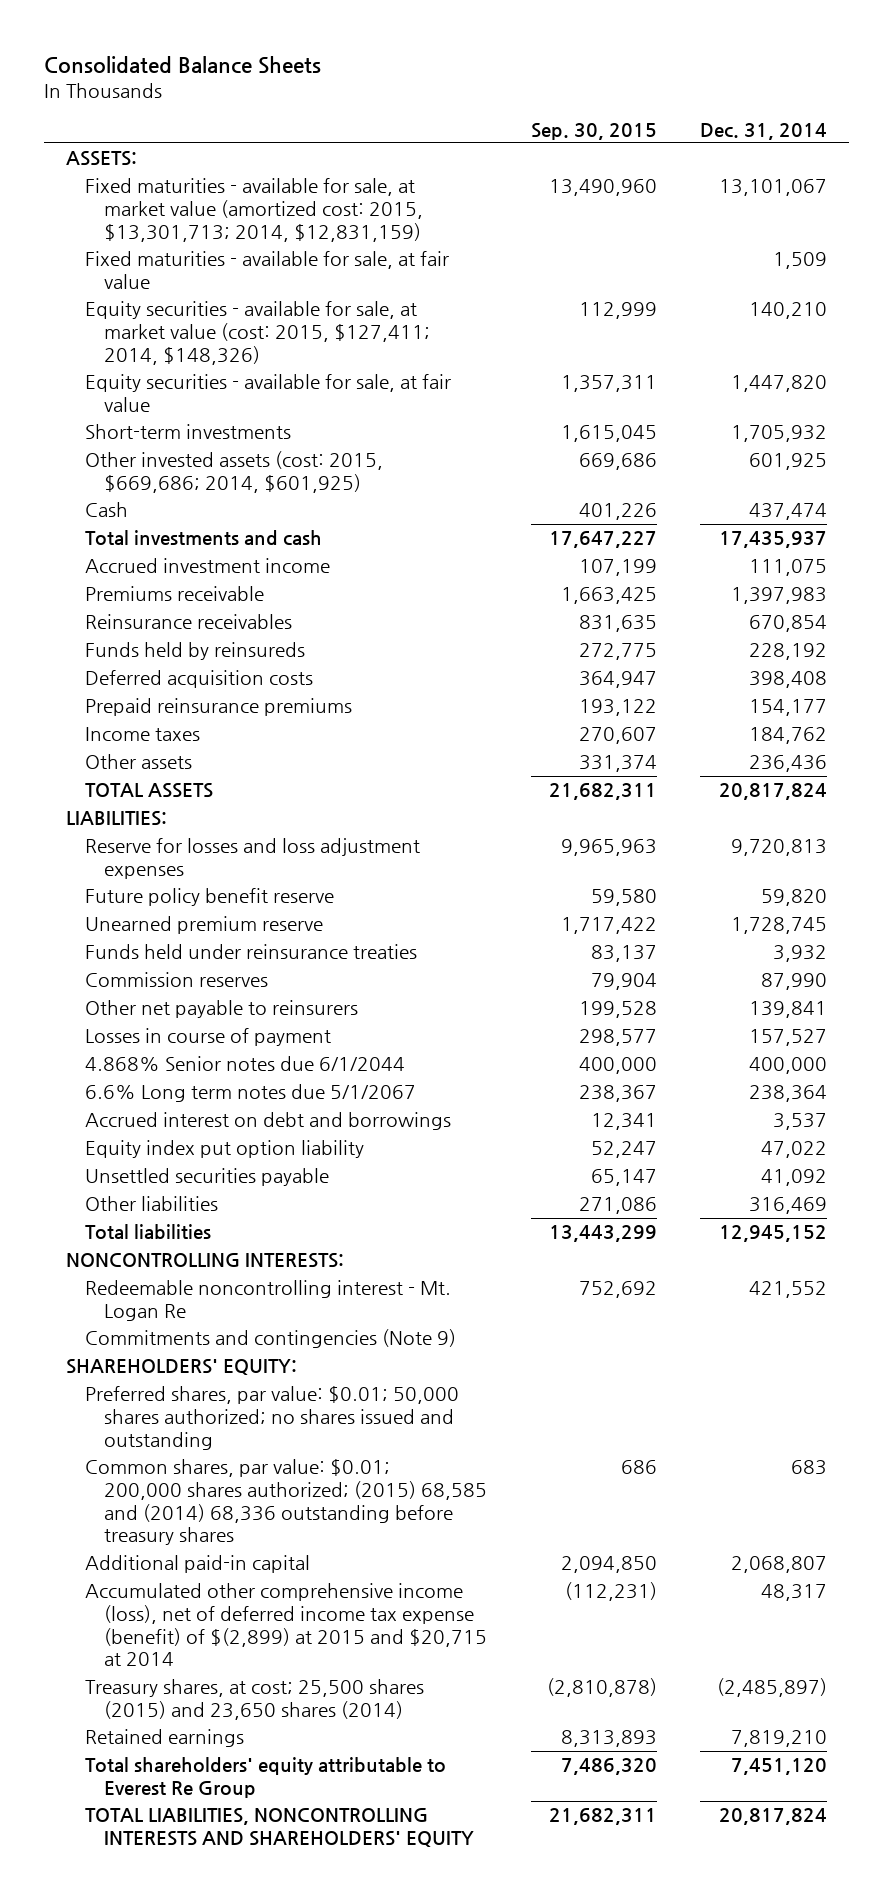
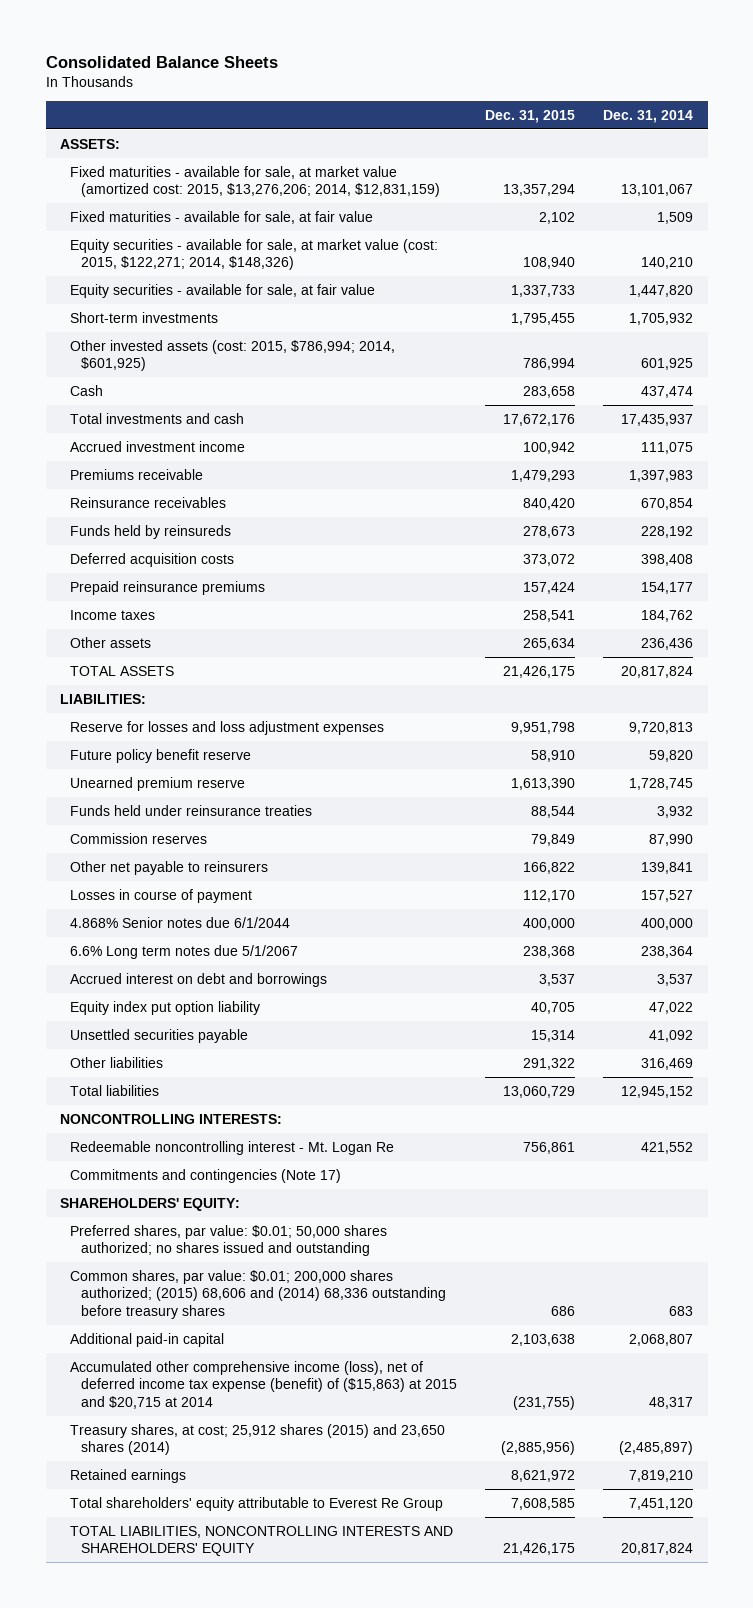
- | Sep. 30, 2015 | Dec. 31, 2014
+ | Dec. 31, 2015 | Dec. 31, 2014
- Fixed maturities - available for sale, at market value (amortized cost: 2015, $13,301,713; 2014, $12,831,159) | 13,490,960 | 13,101,067
+ Fixed maturities - available for sale, at market value (amortized cost: 2015, $13,276,206; 2014, $12,831,159) | 13,357,294 | 13,101,067
- Equity securities - available for sale, at market value (cost: 2015, $127,411; 2014, $148,326) | 112,999 | 140,210
+ Equity securities - available for sale, at market value (cost: 2015, $122,271; 2014, $148,326) | 108,940 | 140,210
- Other invested assets (cost: 2015, $669,686; 2014, $601,925) | 669,686 | 601,925
+ Other invested assets (cost: 2015, $786,994; 2014, $601,925) | 786,994 | 601,925
- Commitments and contingencies (Note 9)
+ Commitments and contingencies (Note 17)
- Common shares, par value: $0.01; 200,000 shares authorized; (2015) 68,585 and (2014) 68,336 outstanding before treasury shares | 686 | 683
+ Common shares, par value: $0.01; 200,000 shares authorized; (2015) 68,606 and (2014) 68,336 outstanding before treasury shares | 686 | 683
- Accumulated other comprehensive income (loss), net of deferred income tax expense (benefit) of $(2,899) at 2015 and $20,715 at 2014 | (112,231) | 48,317
- Treasury shares, at cost; 25,500 shares (2015) and 23,650 shares (2014) | (2,810,878) | (2,485,897)
+ Accumulated other comprehensive income (loss), net of deferred income tax expense (benefit) of ($15,863) at 2015 and $20,715 at 2014 | (231,755) | 48,317
+ Treasury shares, at cost; 25,912 shares (2015) and 23,650 shares (2014) | (2,885,956) | (2,485,897)

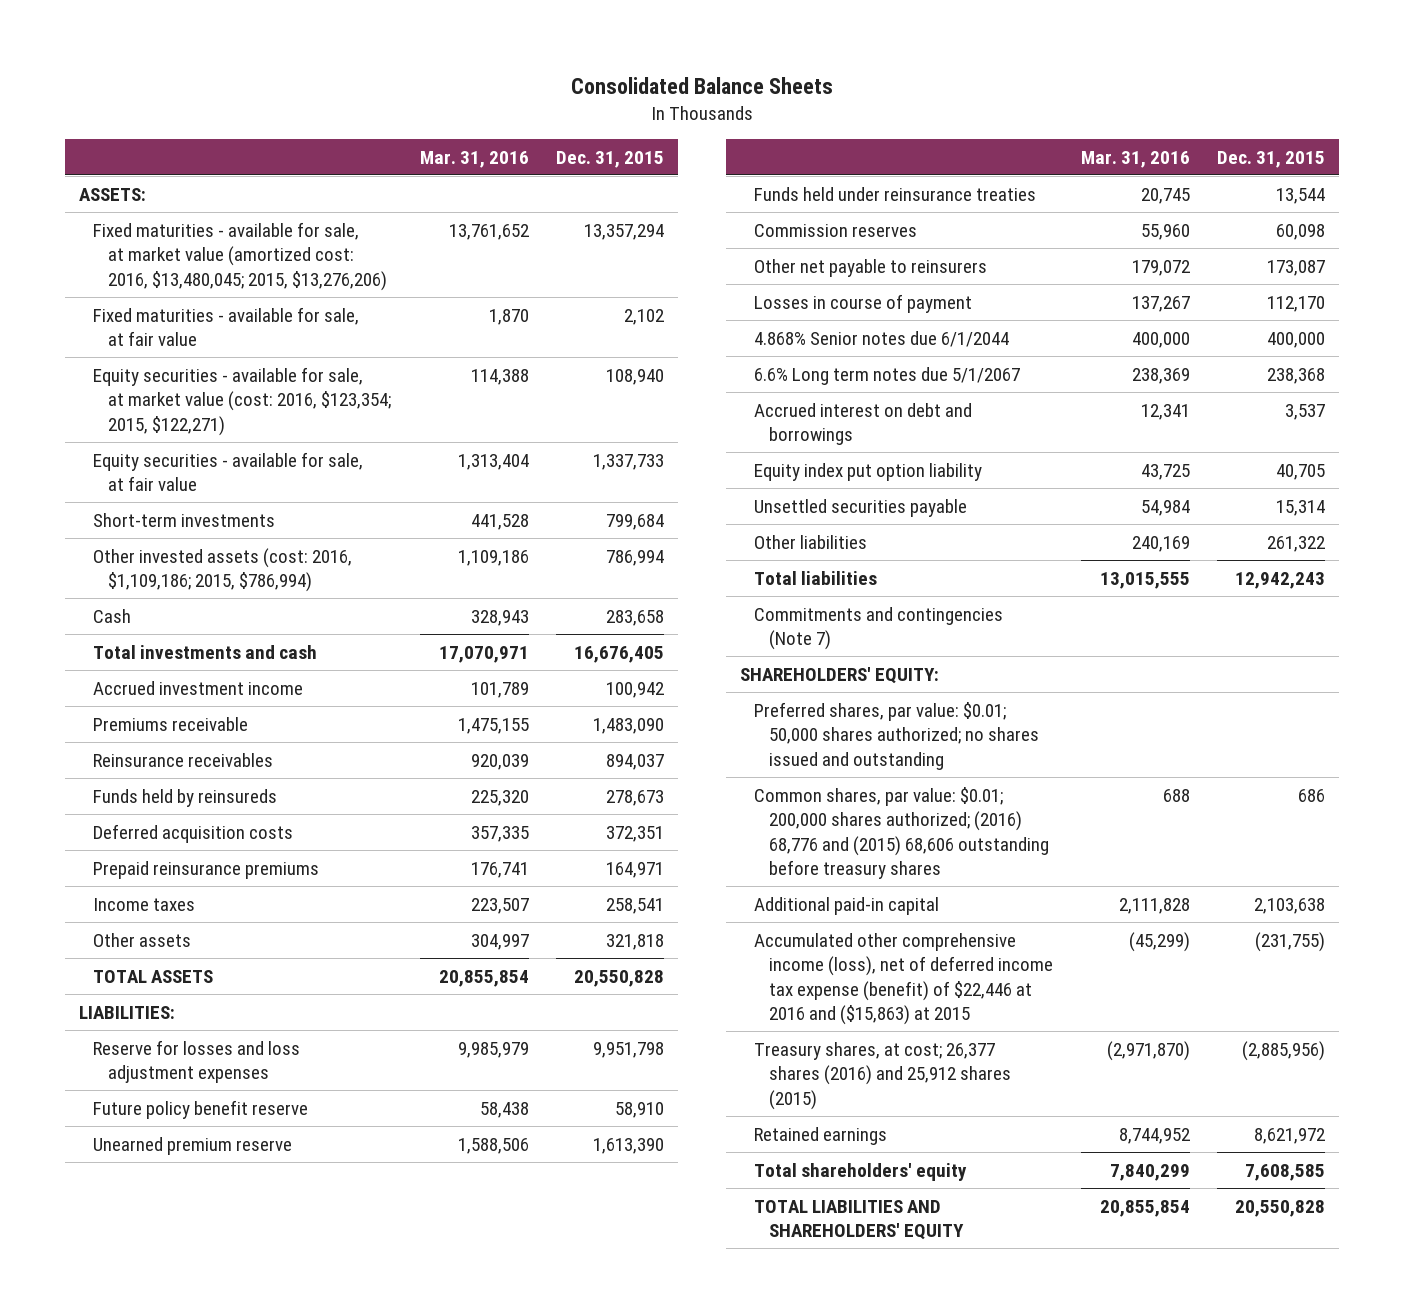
- | Dec. 31, 2015 | Dec. 31, 2014
+ | Mar. 31, 2016 | Dec. 31, 2015
- Fixed maturities - available for sale, at market value (amortized cost: 2015, $13,276,206; 2014, $12,831,159) | 13,357,294 | 13,101,067
+ Fixed maturities - available for sale, at market value (amortized cost: 2016, $13,480,045; 2015, $13,276,206) | 13,761,652 | 13,357,294
- Equity securities - available for sale, at market value (cost: 2015, $122,271; 2014, $148,326) | 108,940 | 140,210
+ Equity securities - available for sale, at market value (cost: 2016, $123,354; 2015, $122,271) | 114,388 | 108,940
- Short-term investments | 1,795,455 | 1,705,932
- Other invested assets (cost: 2015, $786,994; 2014, $601,925) | 786,994 | 601,925
+ Short-term investments | 441,528 | 799,684
+ Other invested assets (cost: 2016, $1,109,186; 2015, $786,994) | 1,109,186 | 786,994
- Total investments and cash | 17,672,176 | 17,435,937
+ Total investments and cash | 17,070,971 | 16,676,405
- Premiums receivable | 1,479,293 | 1,397,983
- Reinsurance receivables | 840,420 | 670,854
+ Premiums receivable | 1,475,155 | 1,483,090
+ Reinsurance receivables | 920,039 | 894,037
- Deferred acquisition costs | 373,072 | 398,408
- Prepaid reinsurance premiums | 157,424 | 154,177
+ Deferred acquisition costs | 357,335 | 372,351
+ Prepaid reinsurance premiums | 176,741 | 164,971
- Other assets | 265,634 | 236,436
- TOTAL ASSETS | 21,426,175 | 20,817,824
+ Other assets | 304,997 | 321,818
+ TOTAL ASSETS | 20,855,854 | 20,550,828
- Funds held under reinsurance treaties | 88,544 | 3,932
- Commission reserves | 79,849 | 87,990
- Other net payable to reinsurers | 166,822 | 139,841
+ Funds held under reinsurance treaties | 20,745 | 13,544
+ Commission reserves | 55,960 | 60,098
+ Other net payable to reinsurers | 179,072 | 173,087
- Other liabilities | 291,322 | 316,469
- Total liabilities | 13,060,729 | 12,945,152
- NONCONTROLLING INTERESTS:
- Redeemable noncontrolling interest - Mt. Logan Re | 756,861 | 421,552
- Commitments and contingencies (Note 17)
+ Other liabilities | 240,169 | 261,322
+ Total liabilities | 13,015,555 | 12,942,243
+ Commitments and contingencies (Note 7)
- Common shares, par value: $0.01; 200,000 shares authorized; (2015) 68,606 and (2014) 68,336 outstanding before treasury shares | 686 | 683
+ Common shares, par value: $0.01; 200,000 shares authorized; (2016) 68,776 and (2015) 68,606 outstanding before treasury shares | 688 | 686
- Accumulated other comprehensive income (loss), net of deferred income tax expense (benefit) of ($15,863) at 2015 and $20,715 at 2014 | (231,755) | 48,317
- Treasury shares, at cost; 25,912 shares (2015) and 23,650 shares (2014) | (2,885,956) | (2,485,897)
+ Accumulated other comprehensive income (loss), net of deferred income tax expense (benefit) of $22,446 at 2016 and ($15,863) at 2015 | (45,299) | (231,755)
+ Treasury shares, at cost; 26,377 shares (2016) and 25,912 shares (2015) | (2,971,870) | (2,885,956)
- Total shareholders' equity attributable to Everest Re Group | 7,608,585 | 7,451,120
- TOTAL LIABILITIES, NONCONTROLLING INTERESTS AND SHAREHOLDERS' EQUITY | 21,426,175 | 20,817,824
+ Total shareholders' equity | 7,840,299 | 7,608,585
+ TOTAL LIABILITIES AND SHAREHOLDERS' EQUITY | 20,855,854 | 20,550,828

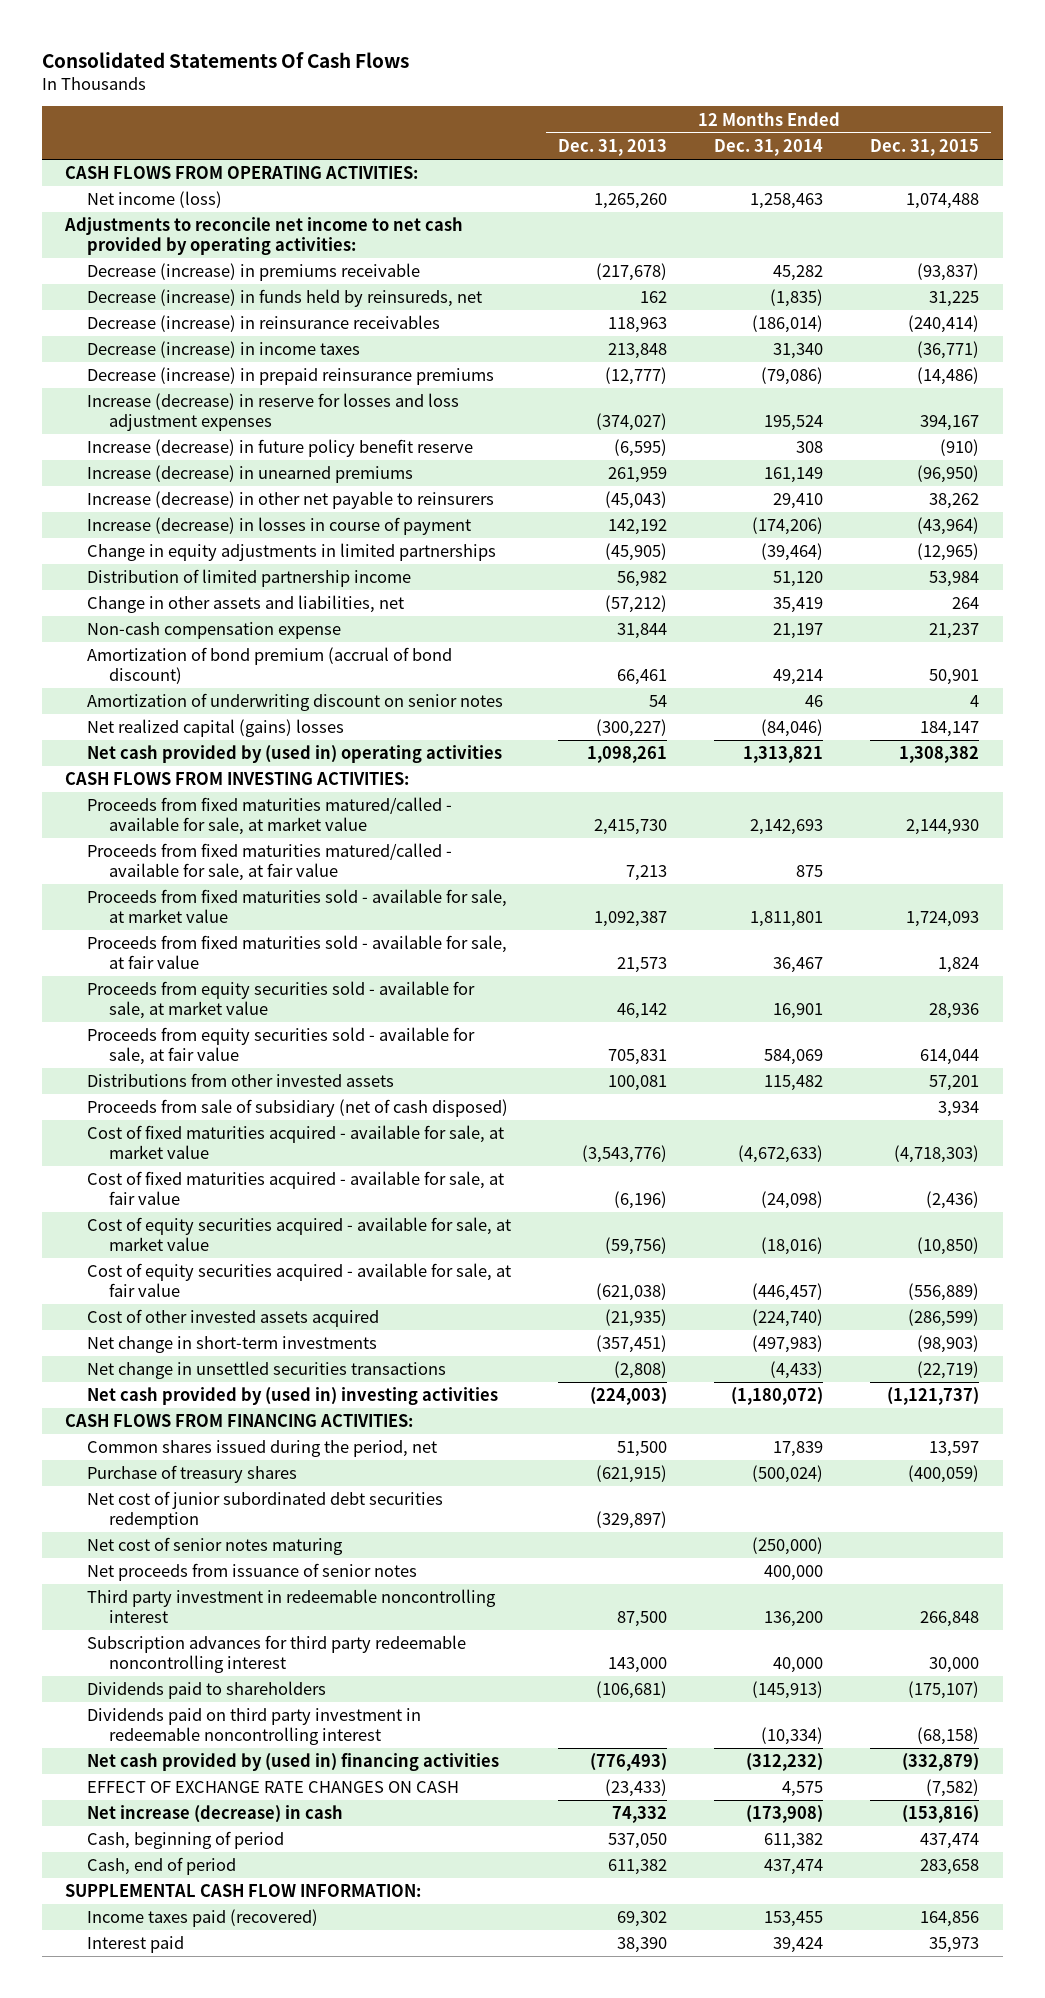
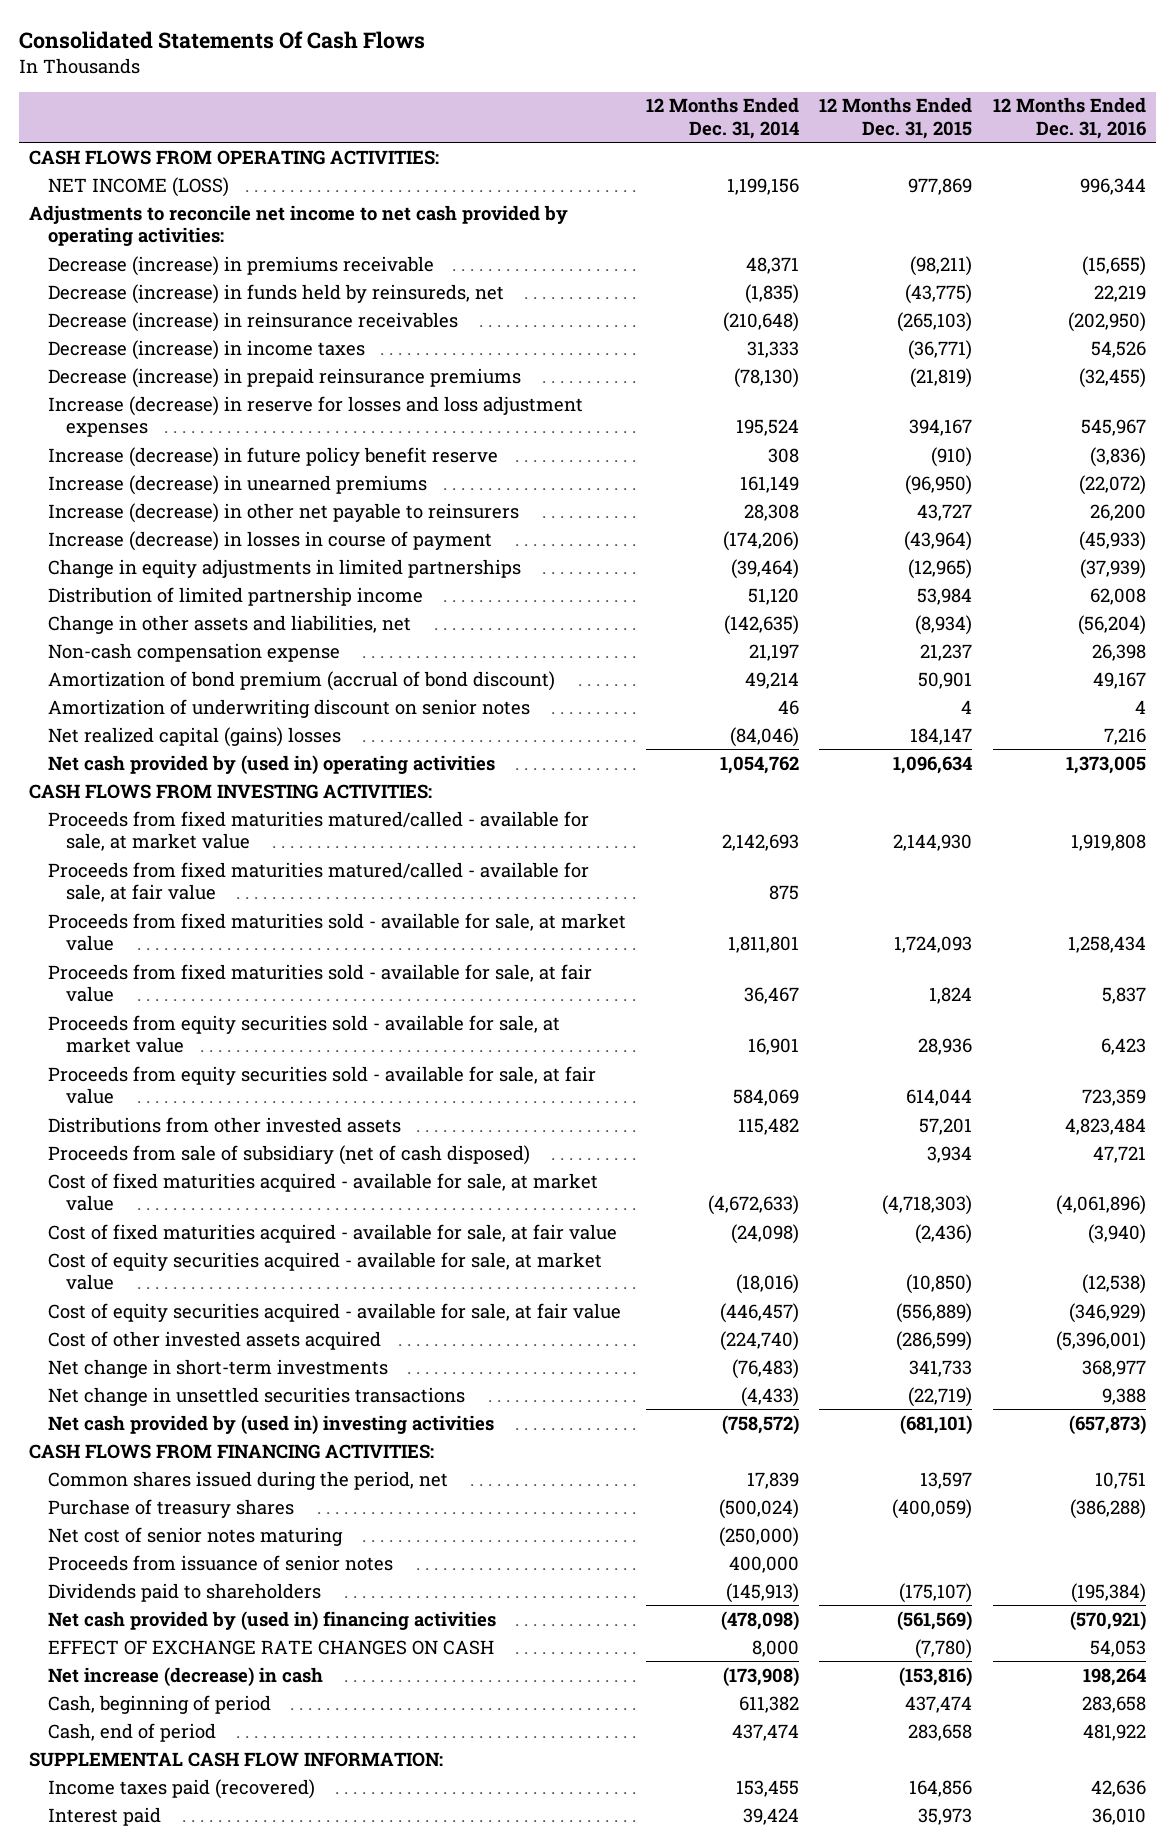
- | 12 Months Ended Dec. 31, 2013 | 12 Months Ended Dec. 31, 2014 | 12 Months Ended Dec. 31, 2015
+ | 12 Months Ended Dec. 31, 2014 | 12 Months Ended Dec. 31, 2015 | 12 Months Ended Dec. 31, 2016
- Net income (loss) | 1,265,260 | 1,258,463 | 1,074,488
+ NET INCOME (LOSS) | 1,199,156 | 977,869 | 996,344
- Decrease (increase) in premiums receivable | (217,678) | 45,282 | (93,837)
- Decrease (increase) in funds held by reinsureds, net | 162 | (1,835) | 31,225
- Decrease (increase) in reinsurance receivables | 118,963 | (186,014) | (240,414)
- Decrease (increase) in income taxes | 213,848 | 31,340 | (36,771)
- Decrease (increase) in prepaid reinsurance premiums | (12,777) | (79,086) | (14,486)
+ Decrease (increase) in premiums receivable | 48,371 | (98,211) | (15,655)
+ Decrease (increase) in funds held by reinsureds, net | (1,835) | (43,775) | 22,219
+ Decrease (increase) in reinsurance receivables | (210,648) | (265,103) | (202,950)
+ Decrease (increase) in income taxes | 31,333 | (36,771) | 54,526
+ Decrease (increase) in prepaid reinsurance premiums | (78,130) | (21,819) | (32,455)
- Increase (decrease) in other net payable to reinsurers | (45,043) | 29,410 | 38,262
+ Increase (decrease) in other net payable to reinsurers | 28,308 | 43,727 | 26,200
- Change in other assets and liabilities, net | (57,212) | 35,419 | 264
+ Change in other assets and liabilities, net | (142,635) | (8,934) | (56,204)
- Net cash provided by (used in) operating activities | 1,098,261 | 1,313,821 | 1,308,382
+ Net cash provided by (used in) operating activities | 1,054,762 | 1,096,634 | 1,373,005
- Net change in short-term investments | (357,451) | (497,983) | (98,903)
+ Net change in short-term investments | (76,483) | 341,733 | 368,977
- Net cash provided by (used in) investing activities | (224,003) | (1,180,072) | (1,121,737)
+ Net cash provided by (used in) investing activities | (758,572) | (681,101) | (657,873)
- Net cost of junior subordinated debt securities redemption | (329,897) | |
- Net proceeds from issuance of senior notes | | 400,000 |
- Third party investment in redeemable noncontrolling interest | 87,500 | 136,200 | 266,848
- Subscription advances for third party redeemable noncontrolling interest | 143,000 | 40,000 | 30,000
+ Proceeds from issuance of senior notes | 400,000 | |
- Dividends paid on third party investment in redeemable noncontrolling interest | | (10,334) | (68,158)
- Net cash provided by (used in) financing activities | (776,493) | (312,232) | (332,879)
- EFFECT OF EXCHANGE RATE CHANGES ON CASH | (23,433) | 4,575 | (7,582)
+ Net cash provided by (used in) financing activities | (478,098) | (561,569) | (570,921)
+ EFFECT OF EXCHANGE RATE CHANGES ON CASH | 8,000 | (7,780) | 54,053

